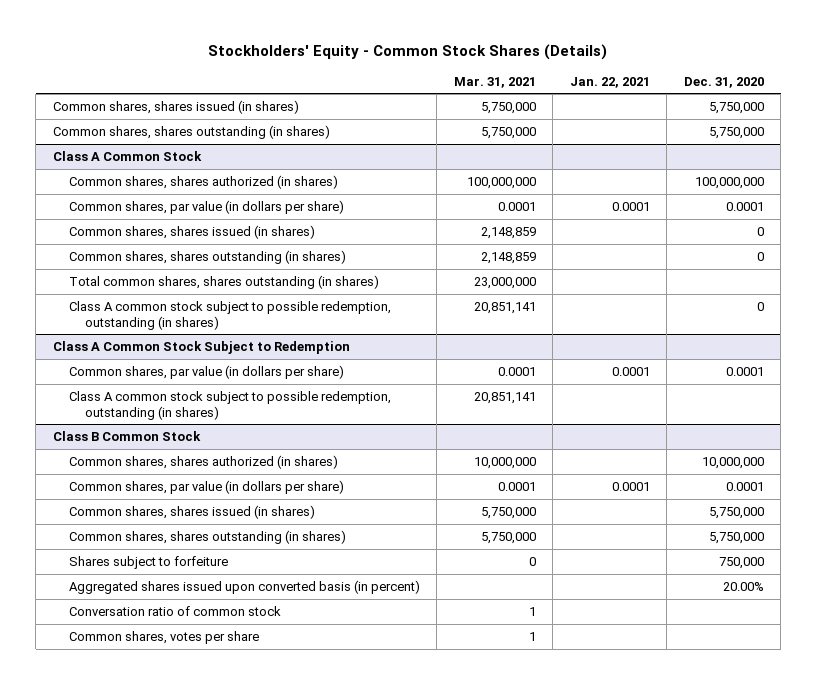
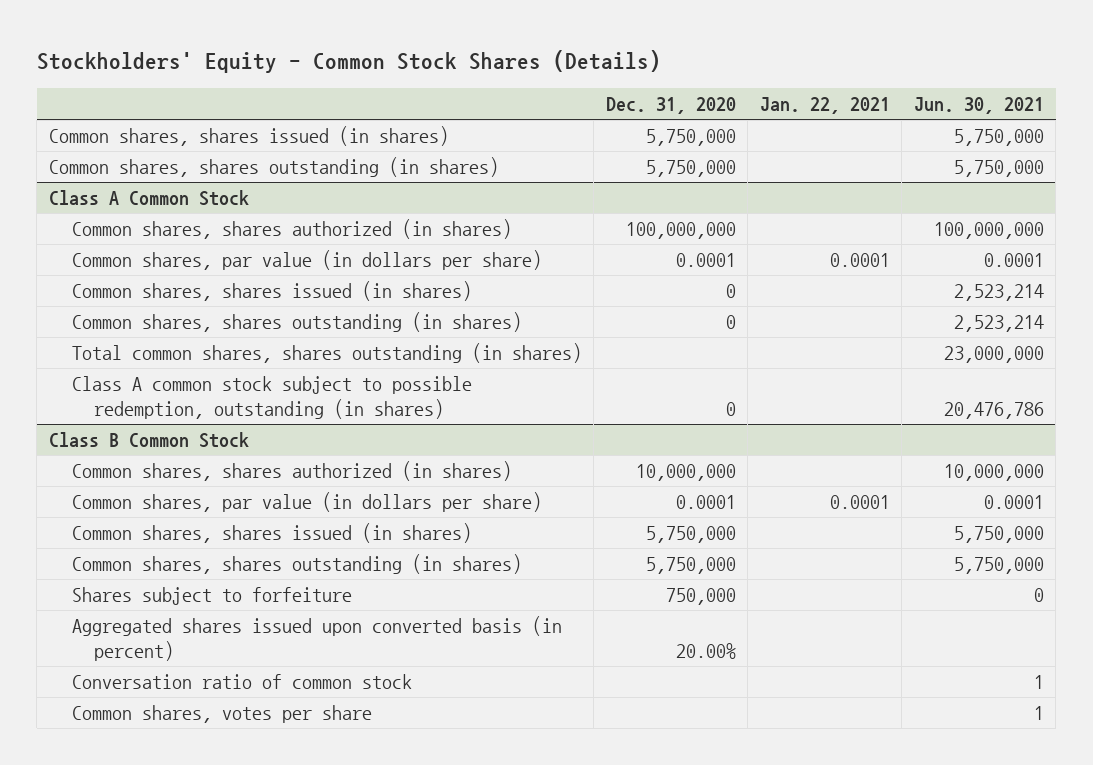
- | Mar. 31, 2021 | Jan. 22, 2021 | Dec. 31, 2020
+ | Dec. 31, 2020 | Jan. 22, 2021 | Jun. 30, 2021
- Class A Common Stock Subject to Redemption
- Common shares, par value (in dollars per share) | 0.0001 | 0.0001 | 0.0001
- Class A common stock subject to possible redemption, outstanding (in shares) | 20,851,141 | |

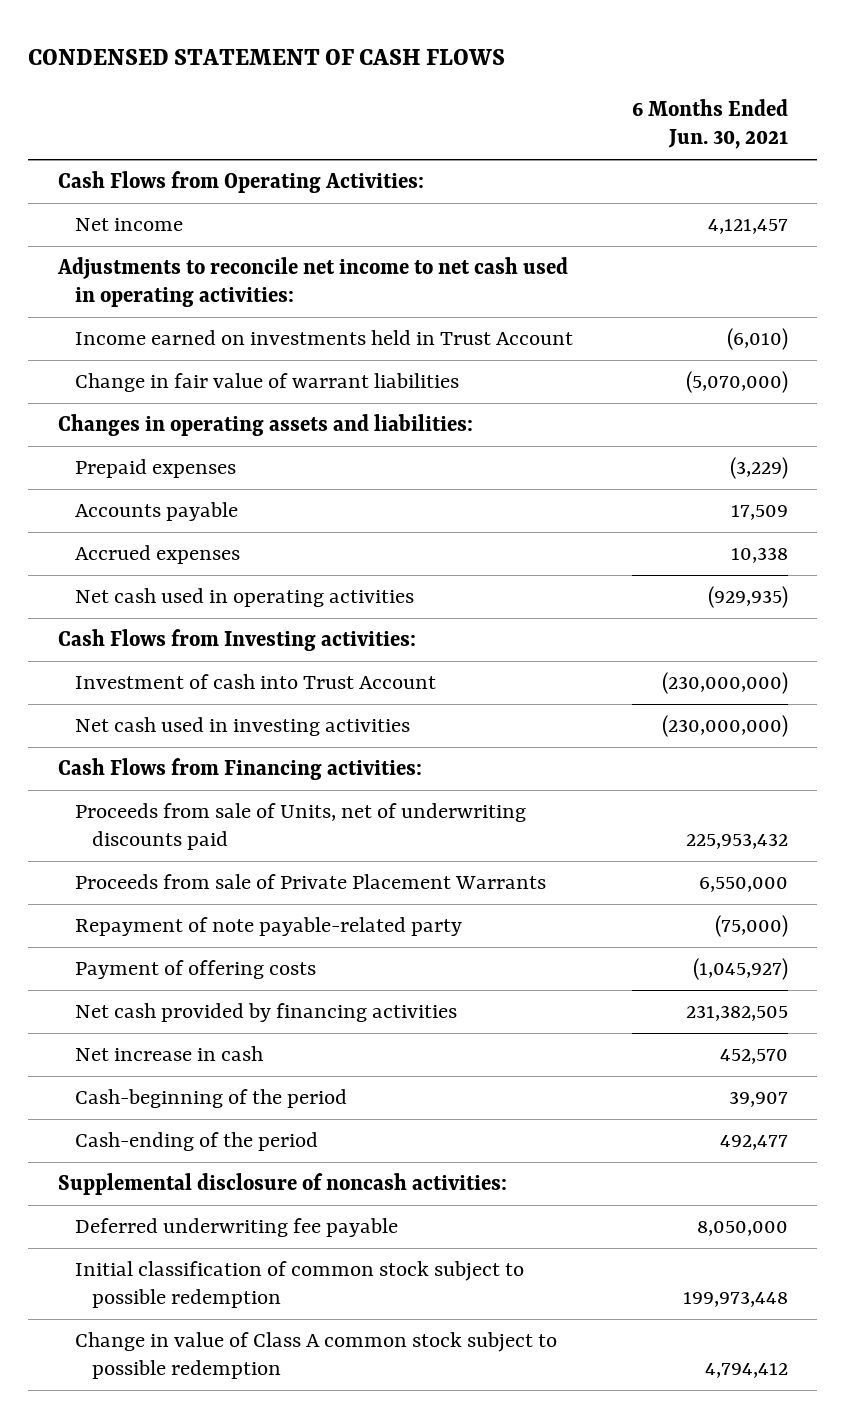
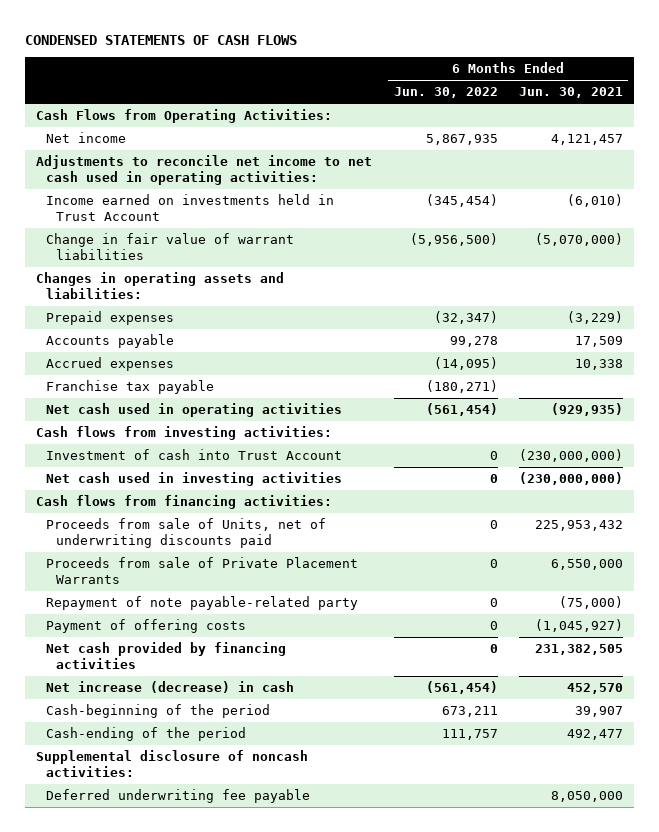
- CONDENSED STATEMENT OF CASH FLOWS
+ CONDENSED STATEMENTS OF CASH FLOWS
- | 6 Months Ended Jun. 30, 2021
+ | 6 Months Ended Jun. 30, 2022 | 6 Months Ended Jun. 30, 2021
+ Franchise tax payable | (180,271) |
- Cash Flows from Investing activities:
+ Cash flows from investing activities:
- Cash Flows from Financing activities:
+ Cash flows from financing activities:
- Net increase in cash | 452,570
+ Net increase (decrease) in cash | (561,454) | 452,570
- Initial classification of common stock subject to possible redemption | 199,973,448
- Change in value of Class A common stock subject to possible redemption | 4,794,412

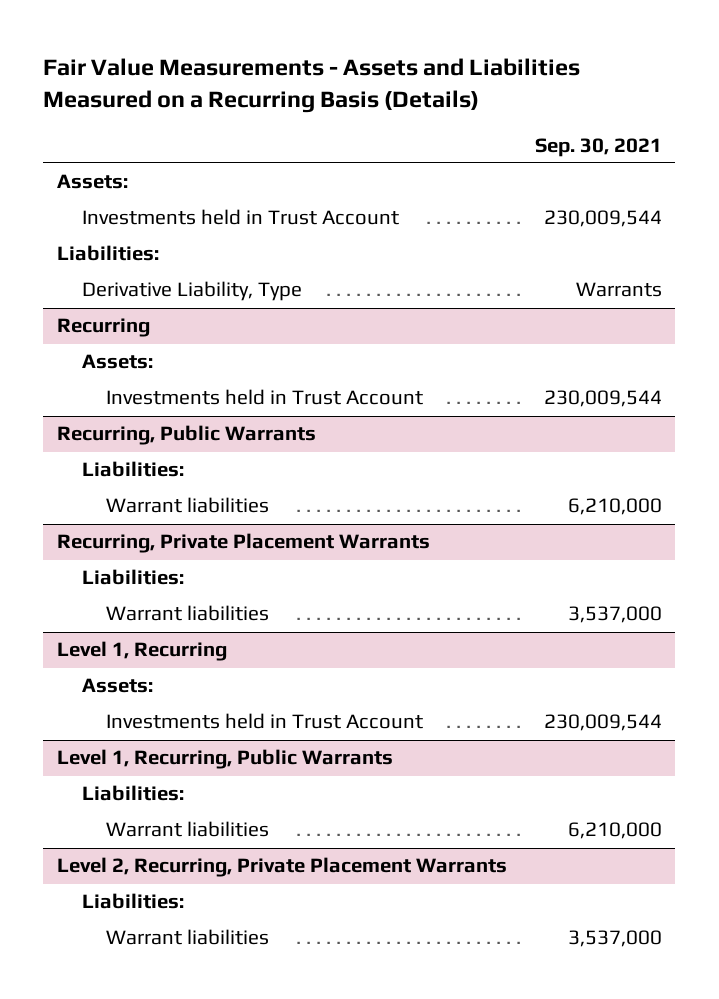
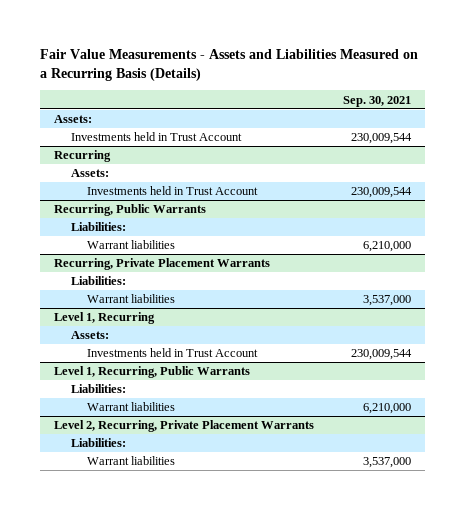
- Liabilities:
- Derivative Liability, Type | Warrants

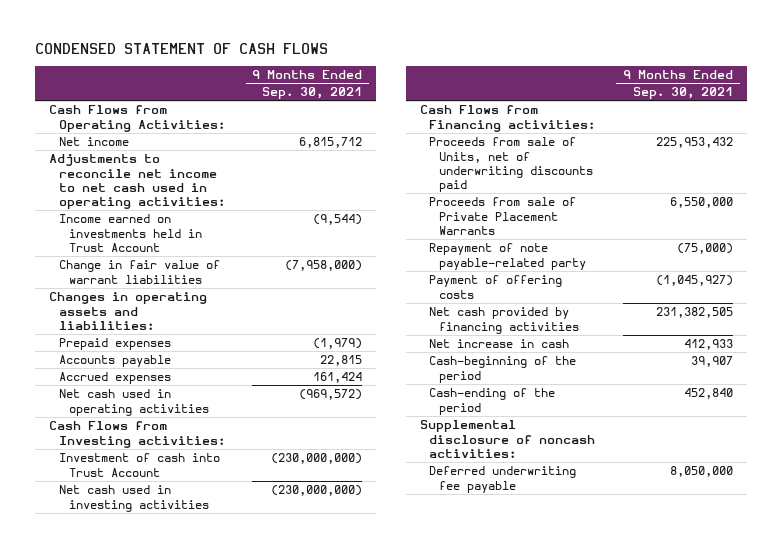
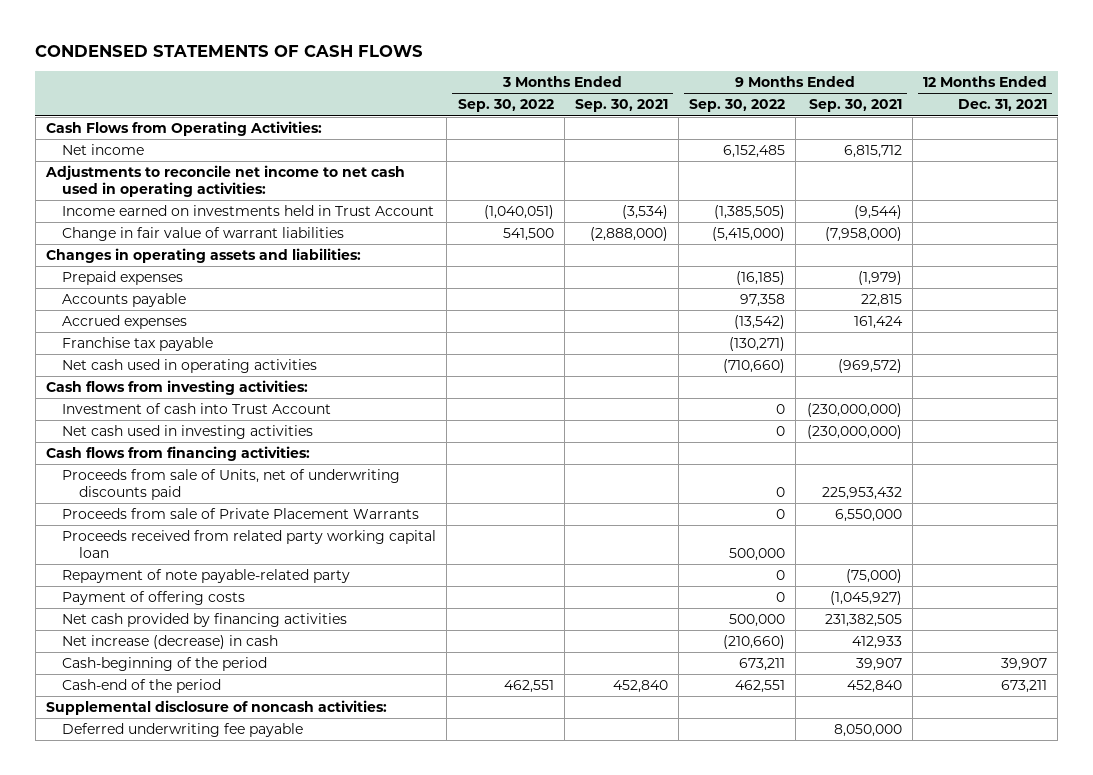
- CONDENSED STATEMENT OF CASH FLOWS
+ CONDENSED STATEMENTS OF CASH FLOWS
- | 9 Months Ended Sep. 30, 2021
+ | 3 Months Ended Sep. 30, 2022 | 3 Months Ended Sep. 30, 2021 | 9 Months Ended Sep. 30, 2022 | 9 Months Ended Sep. 30, 2021 | 12 Months Ended Dec. 31, 2021
+ Franchise tax payable | | | (130,271) | |
- Cash Flows from Investing activities:
+ Cash flows from investing activities:
- Cash Flows from Financing activities:
+ Cash flows from financing activities:
+ Proceeds received from related party working capital loan | | | 500,000 | |
- Net increase in cash | 412,933
+ Net increase (decrease) in cash | | | (210,660) | 412,933 |
- Cash-ending of the period | 452,840
+ Cash-end of the period | 462,551 | 452,840 | 462,551 | 452,840 | 673,211

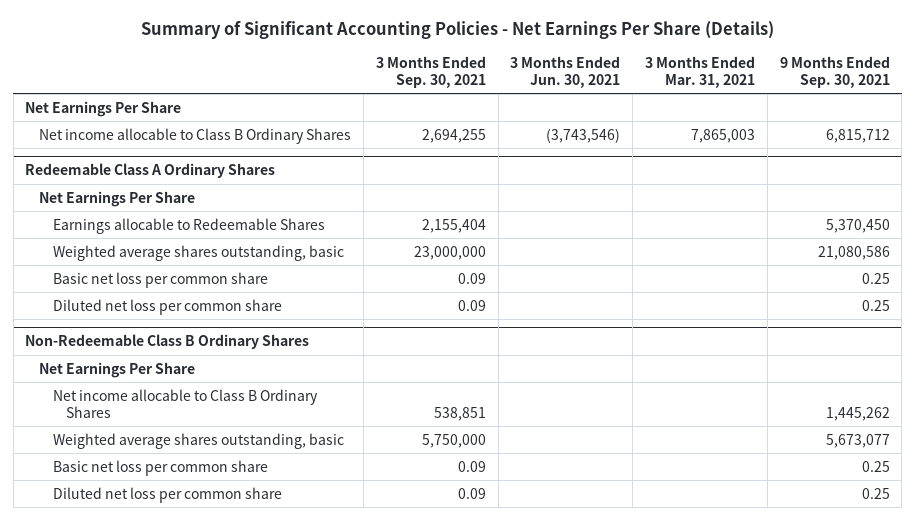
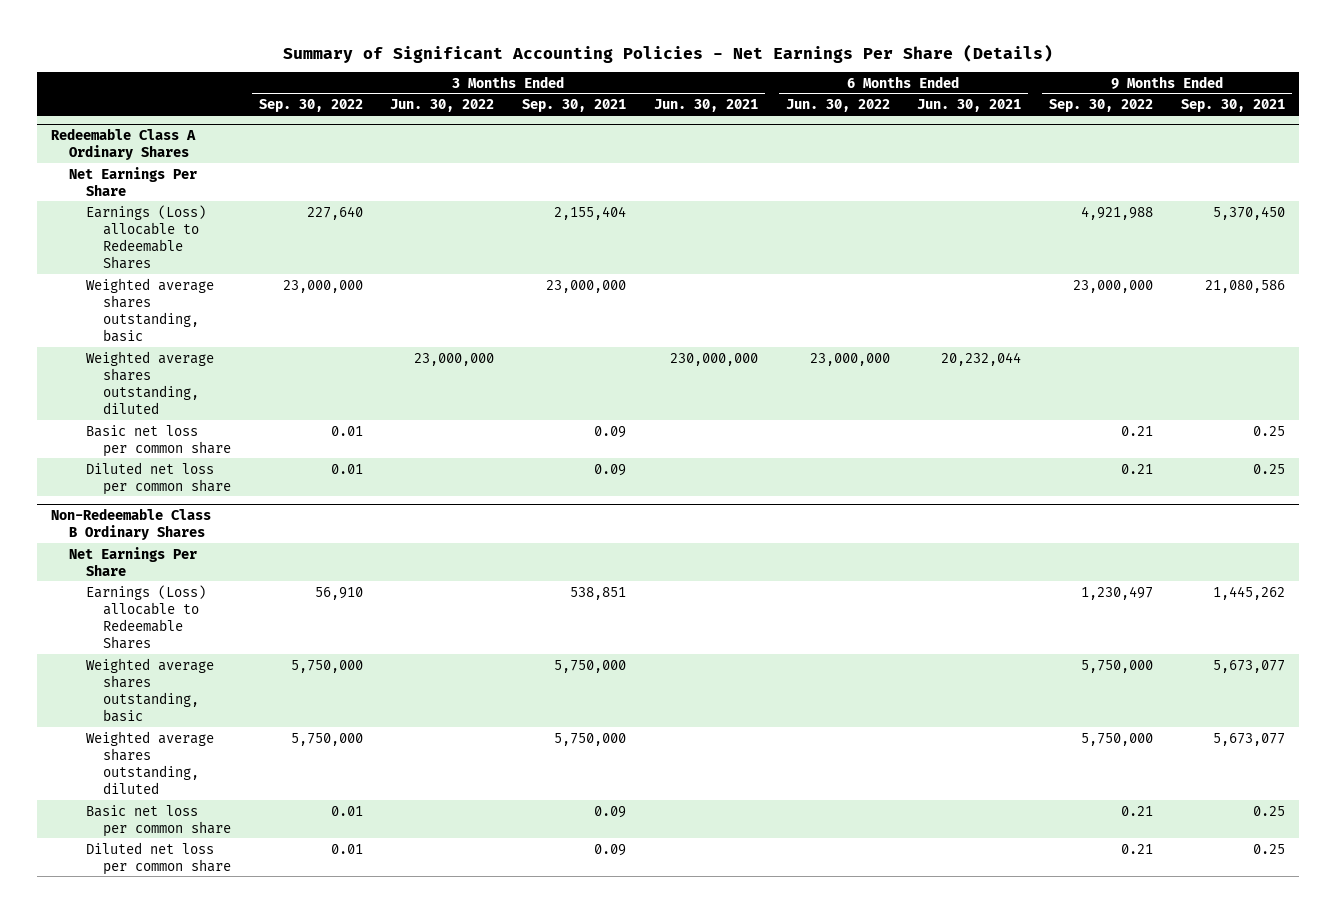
- | 3 Months Ended Sep. 30, 2021 | 3 Months Ended Jun. 30, 2021 | 3 Months Ended Mar. 31, 2021 | 9 Months Ended Sep. 30, 2021
+ | 3 Months Ended Sep. 30, 2022 | 3 Months Ended Jun. 30, 2022 | 3 Months Ended Sep. 30, 2021 | 3 Months Ended Jun. 30, 2021 | 6 Months Ended Jun. 30, 2022 | 6 Months Ended Jun. 30, 2021 | 9 Months Ended Sep. 30, 2022 | 9 Months Ended Sep. 30, 2021
- Net Earnings Per Share
- Net income allocable to Class B Ordinary Shares | 2,694,255 | (3,743,546) | 7,865,003 | 6,815,712
@ Redeemable Class A Ordinary Shares
- Earnings allocable to Redeemable Shares | 2,155,404 | | | 5,370,450
+ Earnings (Loss) allocable to Redeemable Shares | 227,640 | | 2,155,404 | | | | 4,921,988 | 5,370,450
+ Weighted average shares outstanding, diluted | | 23,000,000 | | 230,000,000 | 23,000,000 | 20,232,044 | |
@ Non-Redeemable Class B Ordinary Shares
- Net income allocable to Class B Ordinary Shares | 538,851 | | | 1,445,262
+ Earnings (Loss) allocable to Redeemable Shares | 56,910 | | 538,851 | | | | 1,230,497 | 1,445,262
+ Weighted average shares outstanding, diluted | 5,750,000 | | 5,750,000 | | | | 5,750,000 | 5,673,077

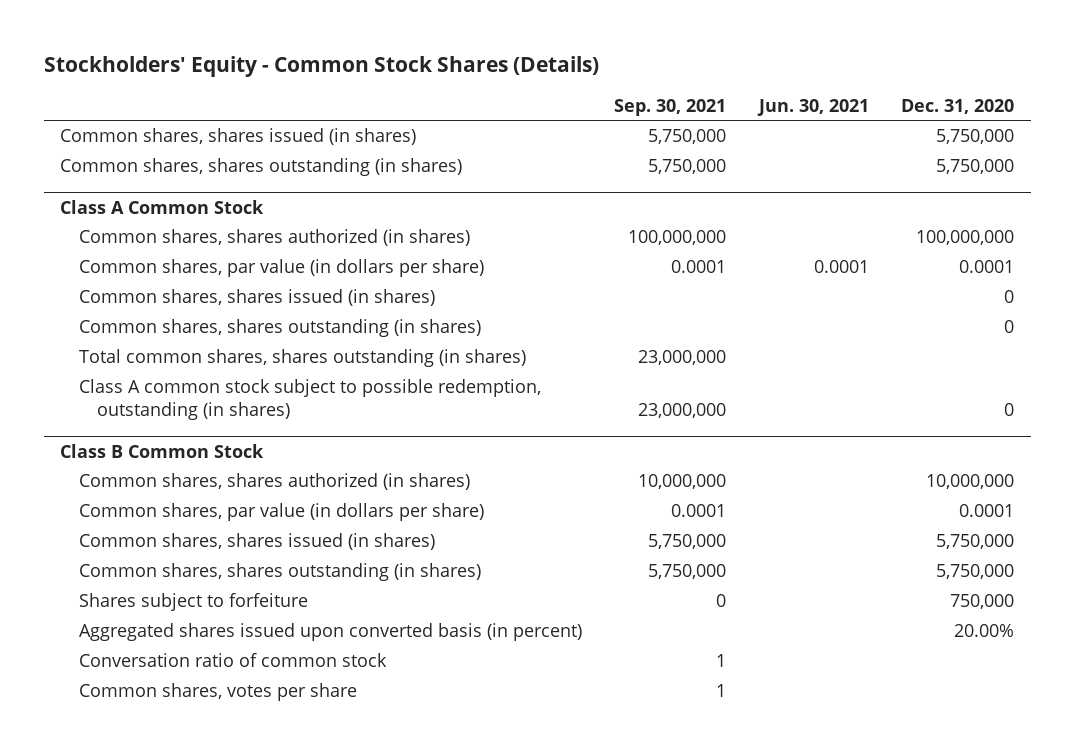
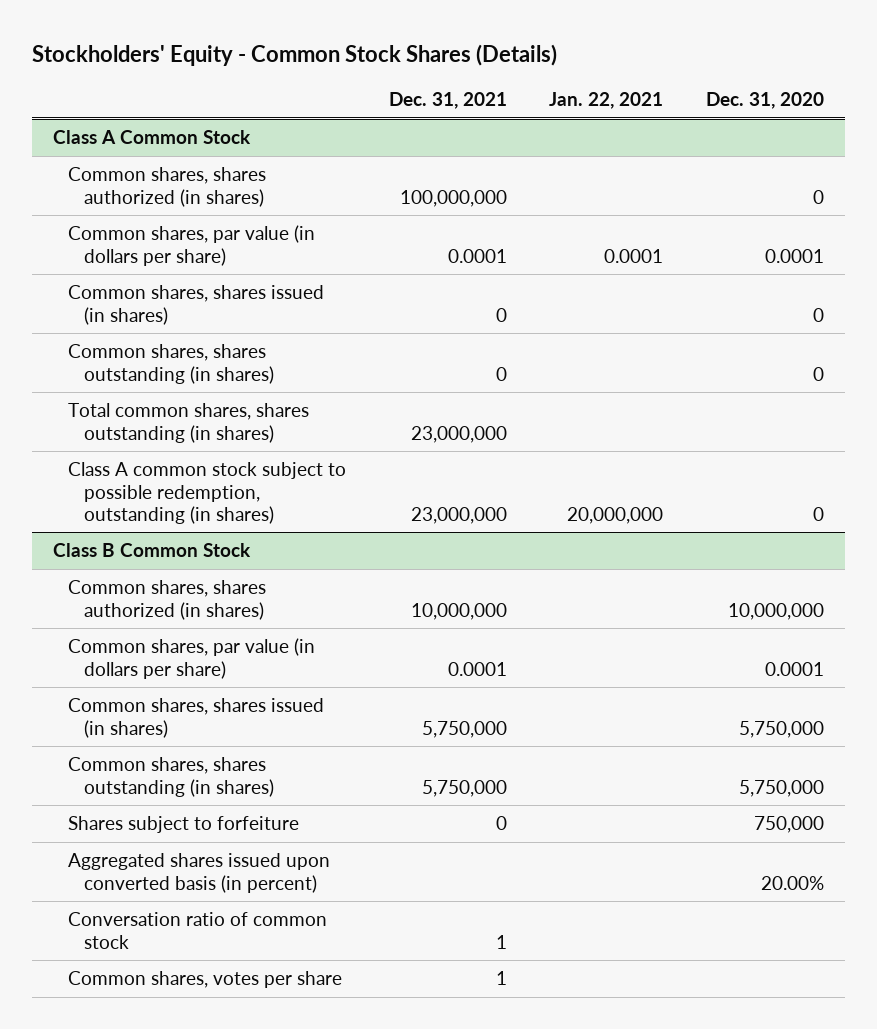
- | Sep. 30, 2021 | Jun. 30, 2021 | Dec. 31, 2020
+ | Dec. 31, 2021 | Jan. 22, 2021 | Dec. 31, 2020
- Common shares, shares issued (in shares) | 5,750,000 | | 5,750,000
- Common shares, shares outstanding (in shares) | 5,750,000 | | 5,750,000
@ Class A Common Stock
- Common shares, shares authorized (in shares) | 100,000,000 | | 100,000,000
+ Common shares, shares authorized (in shares) | 100,000,000 | | 0

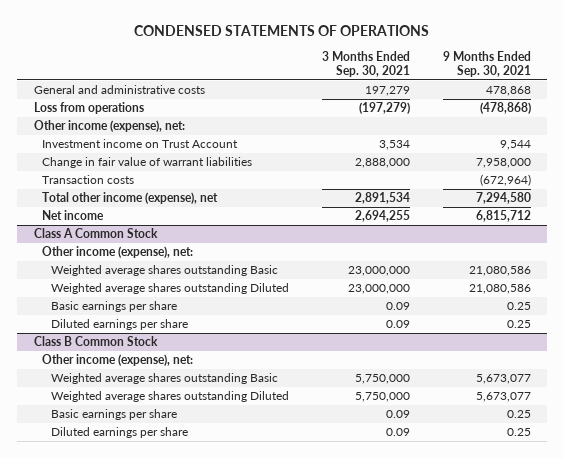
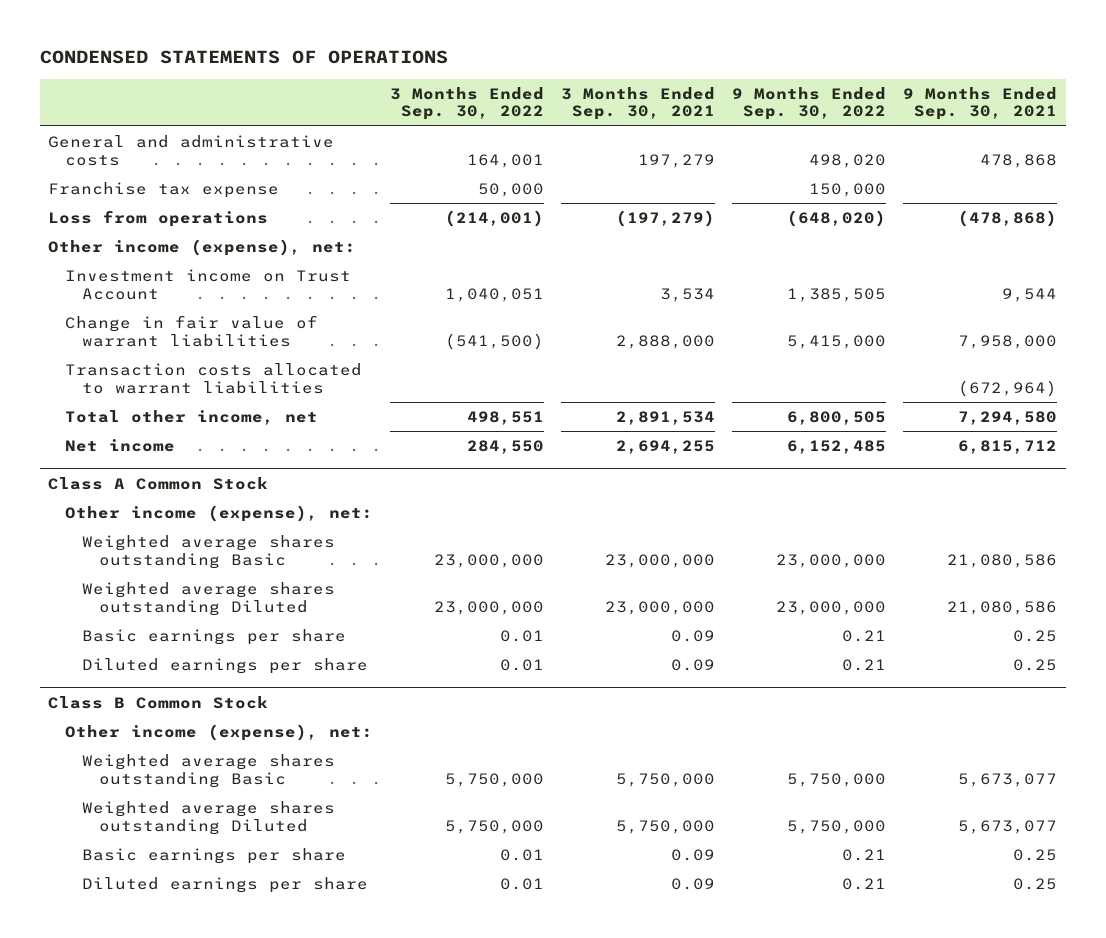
- | 3 Months Ended Sep. 30, 2021 | 9 Months Ended Sep. 30, 2021
+ | 3 Months Ended Sep. 30, 2022 | 3 Months Ended Sep. 30, 2021 | 9 Months Ended Sep. 30, 2022 | 9 Months Ended Sep. 30, 2021
+ Franchise tax expense | 50,000 | | 150,000 |
- Transaction costs | | (672,964)
- Total other income (expense), net | 2,891,534 | 7,294,580
+ Transaction costs allocated to warrant liabilities | | | | (672,964)
+ Total other income, net | 498,551 | 2,891,534 | 6,800,505 | 7,294,580

